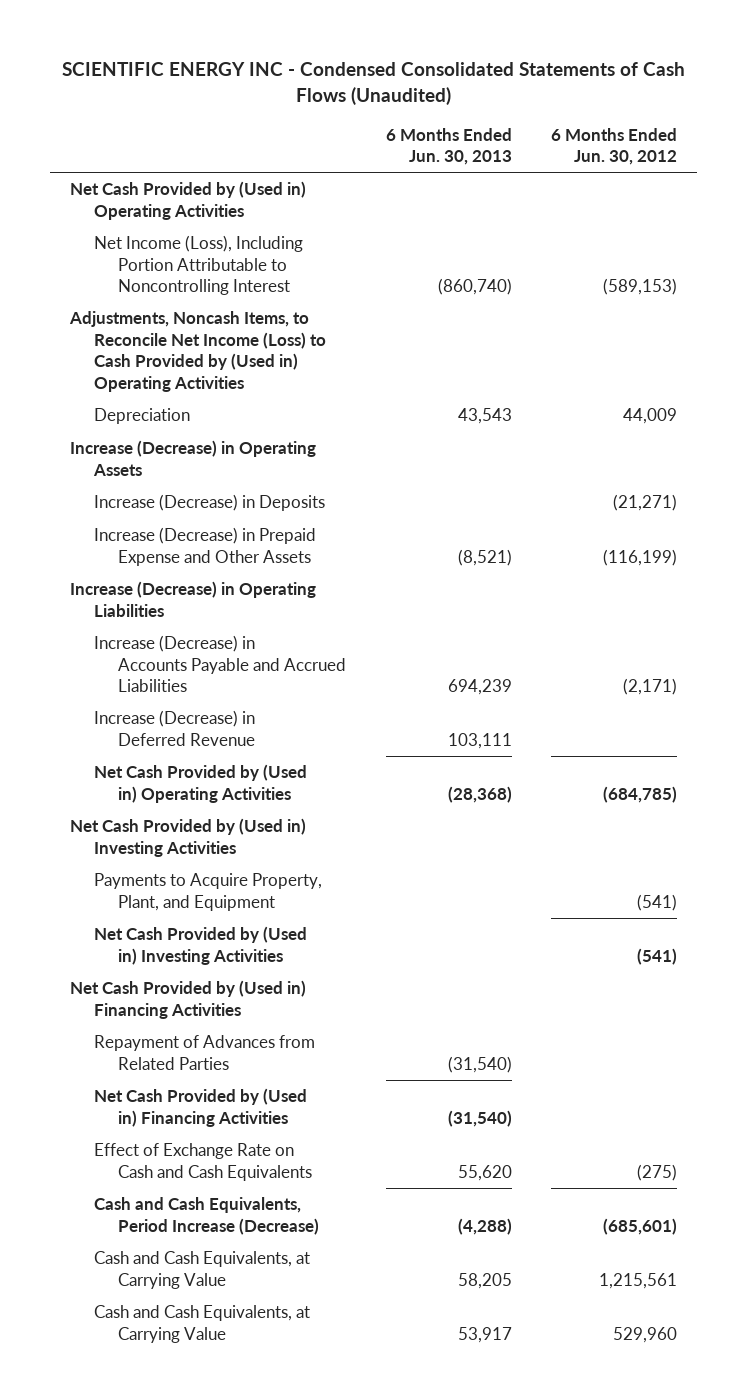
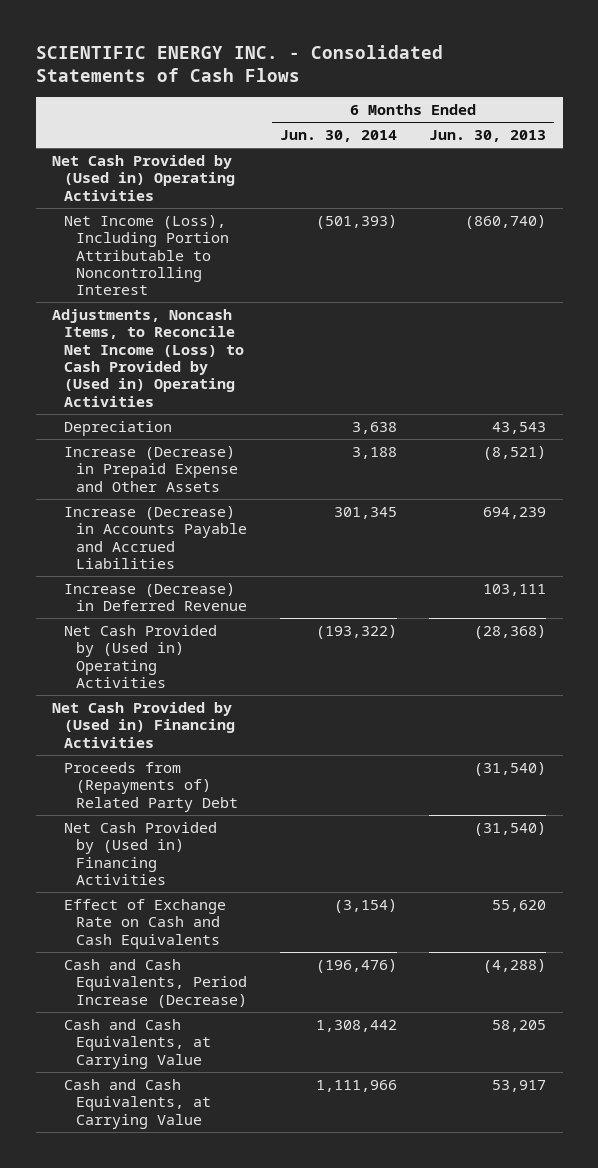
- SCIENTIFIC ENERGY INC - Condensed Consolidated Statements of Cash Flows (Unaudited)
+ SCIENTIFIC ENERGY INC. - Consolidated Statements of Cash Flows
- | 6 Months Ended Jun. 30, 2013 | 6 Months Ended Jun. 30, 2012
+ | 6 Months Ended Jun. 30, 2014 | 6 Months Ended Jun. 30, 2013
- Increase (Decrease) in Operating Assets
- Increase (Decrease) in Deposits | | (21,271)
- Increase (Decrease) in Operating Liabilities
- Net Cash Provided by (Used in) Investing Activities
- Payments to Acquire Property, Plant, and Equipment | | (541)
- Net Cash Provided by (Used in) Investing Activities | | (541)
- Repayment of Advances from Related Parties | (31,540) |
+ Proceeds from (Repayments of) Related Party Debt | | (31,540)

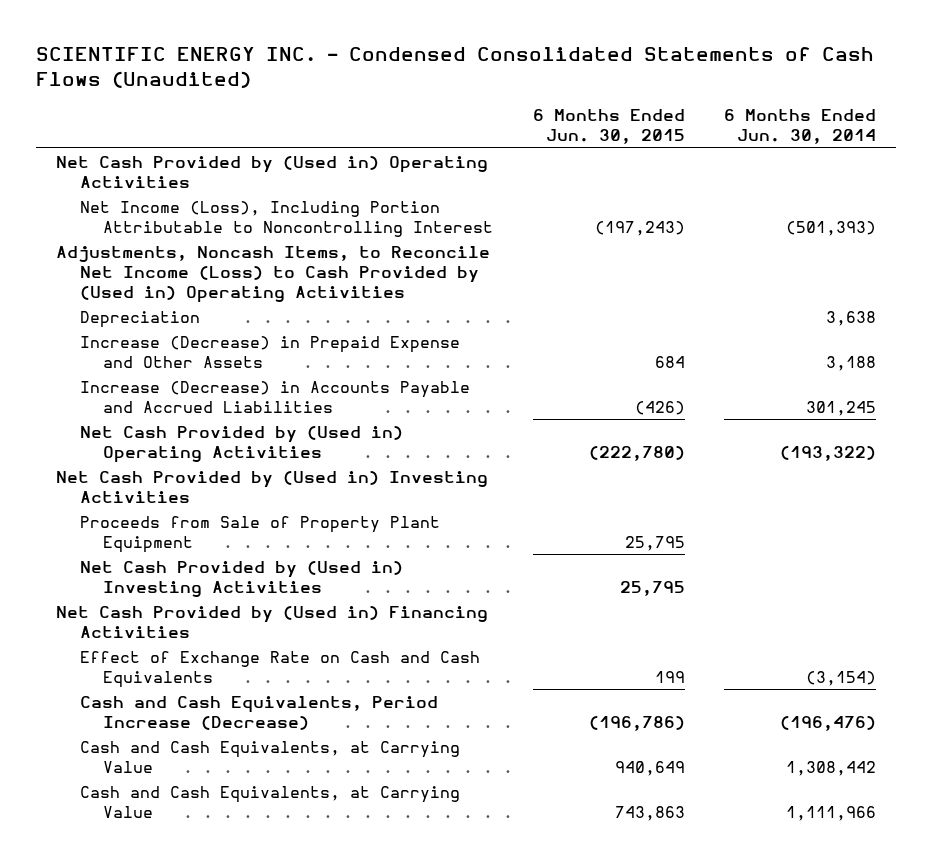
- SCIENTIFIC ENERGY INC. - Consolidated Statements of Cash Flows
+ SCIENTIFIC ENERGY INC. - Condensed Consolidated Statements of Cash Flows (Unaudited)
- | 6 Months Ended Jun. 30, 2014 | 6 Months Ended Jun. 30, 2013
+ | 6 Months Ended Jun. 30, 2015 | 6 Months Ended Jun. 30, 2014
- Increase (Decrease) in Accounts Payable and Accrued Liabilities | 301,345 | 694,239
- Increase (Decrease) in Deferred Revenue | | 103,111
+ Increase (Decrease) in Accounts Payable and Accrued Liabilities | (426) | 301,245
- Net Cash Provided by (Used in) Financing Activities
- Proceeds from (Repayments of) Related Party Debt | | (31,540)
+ Net Cash Provided by (Used in) Investing Activities
+ Proceeds from Sale of Property Plant Equipment | 25,795 |
+ Net Cash Provided by (Used in) Investing Activities | 25,795 |

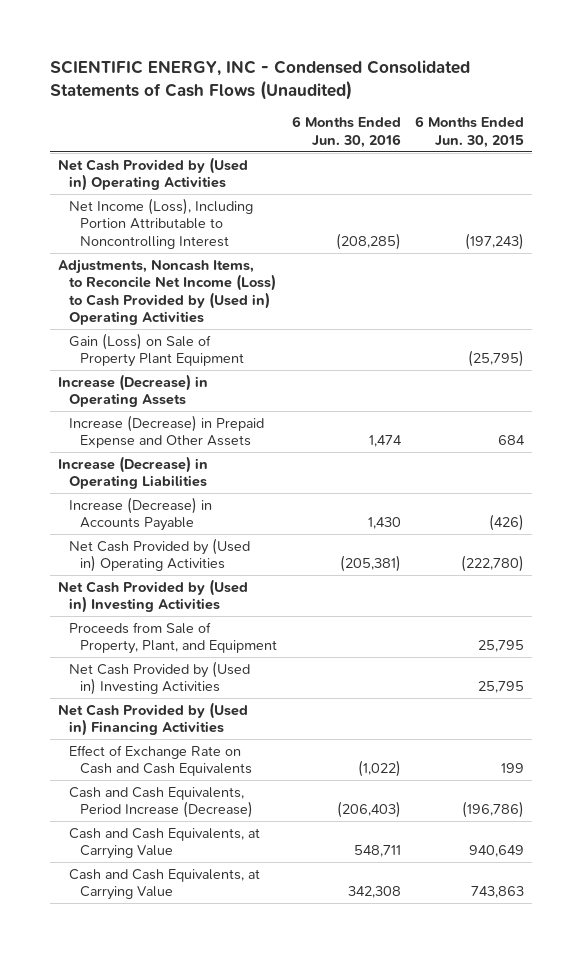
- SCIENTIFIC ENERGY INC. - Condensed Consolidated Statements of Cash Flows (Unaudited)
+ SCIENTIFIC ENERGY, INC - Condensed Consolidated Statements of Cash Flows (Unaudited)
- | 6 Months Ended Jun. 30, 2015 | 6 Months Ended Jun. 30, 2014
+ | 6 Months Ended Jun. 30, 2016 | 6 Months Ended Jun. 30, 2015
- Depreciation | | 3,638
+ Gain (Loss) on Sale of Property Plant Equipment | | (25,795)
+ Increase (Decrease) in Operating Assets
- Increase (Decrease) in Accounts Payable and Accrued Liabilities | (426) | 301,245
+ Increase (Decrease) in Operating Liabilities
+ Increase (Decrease) in Accounts Payable | 1,430 | (426)
- Proceeds from Sale of Property Plant Equipment | 25,795 |
+ Proceeds from Sale of Property, Plant, and Equipment | | 25,795

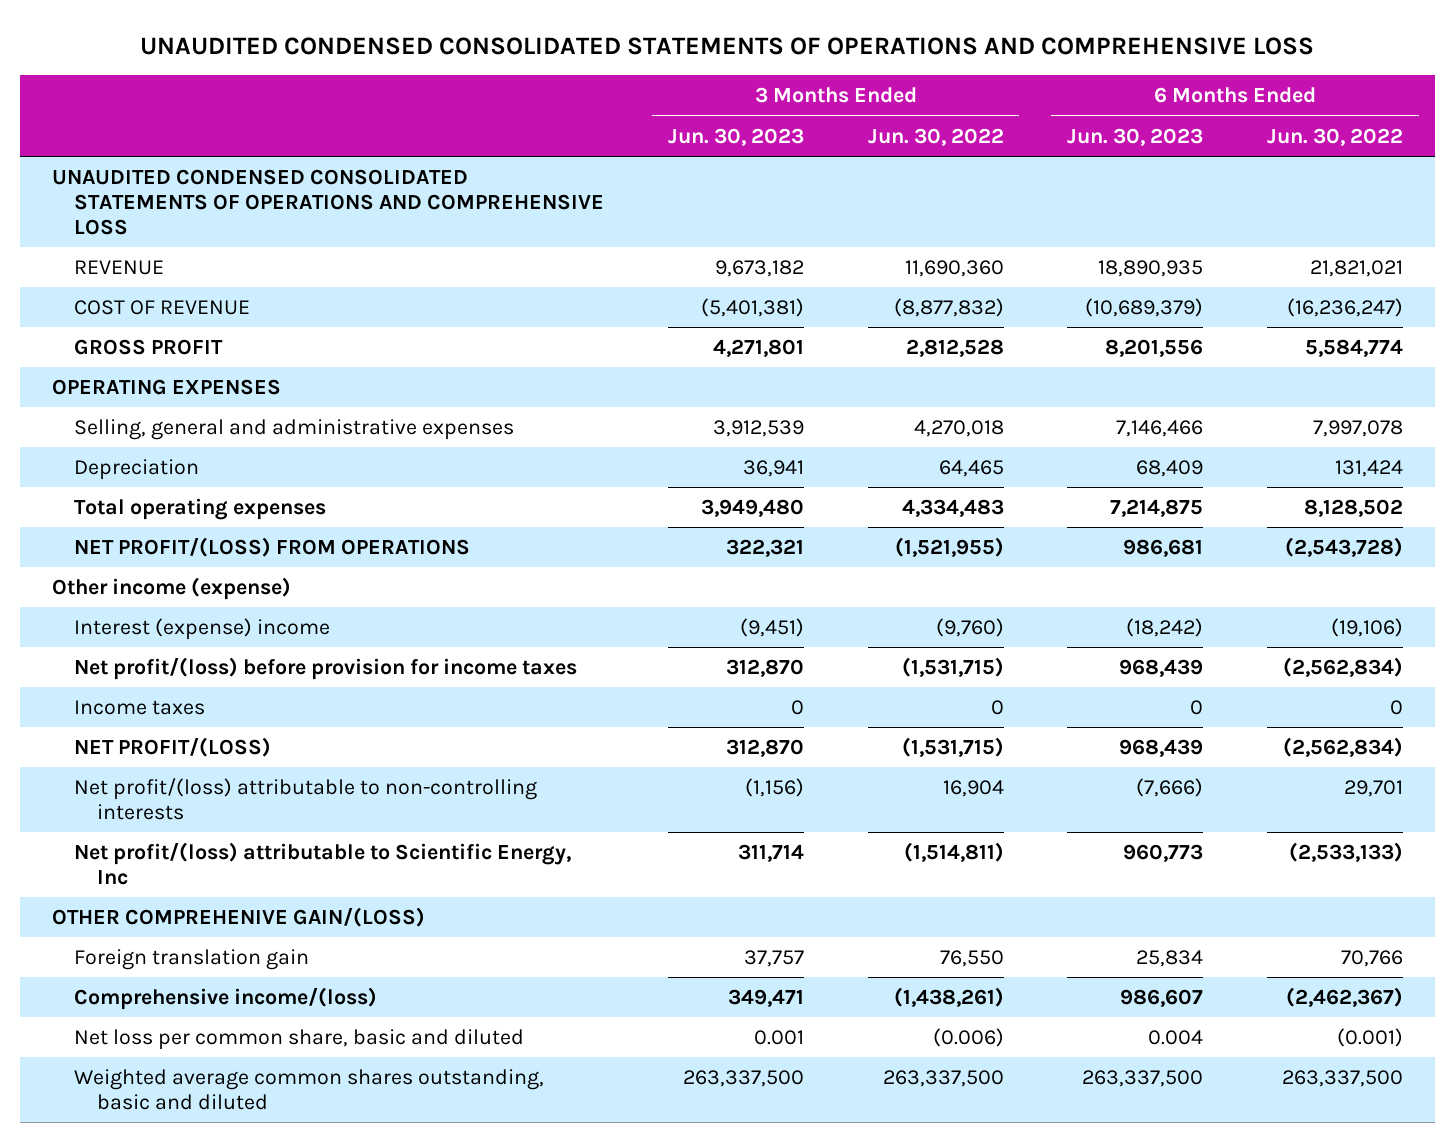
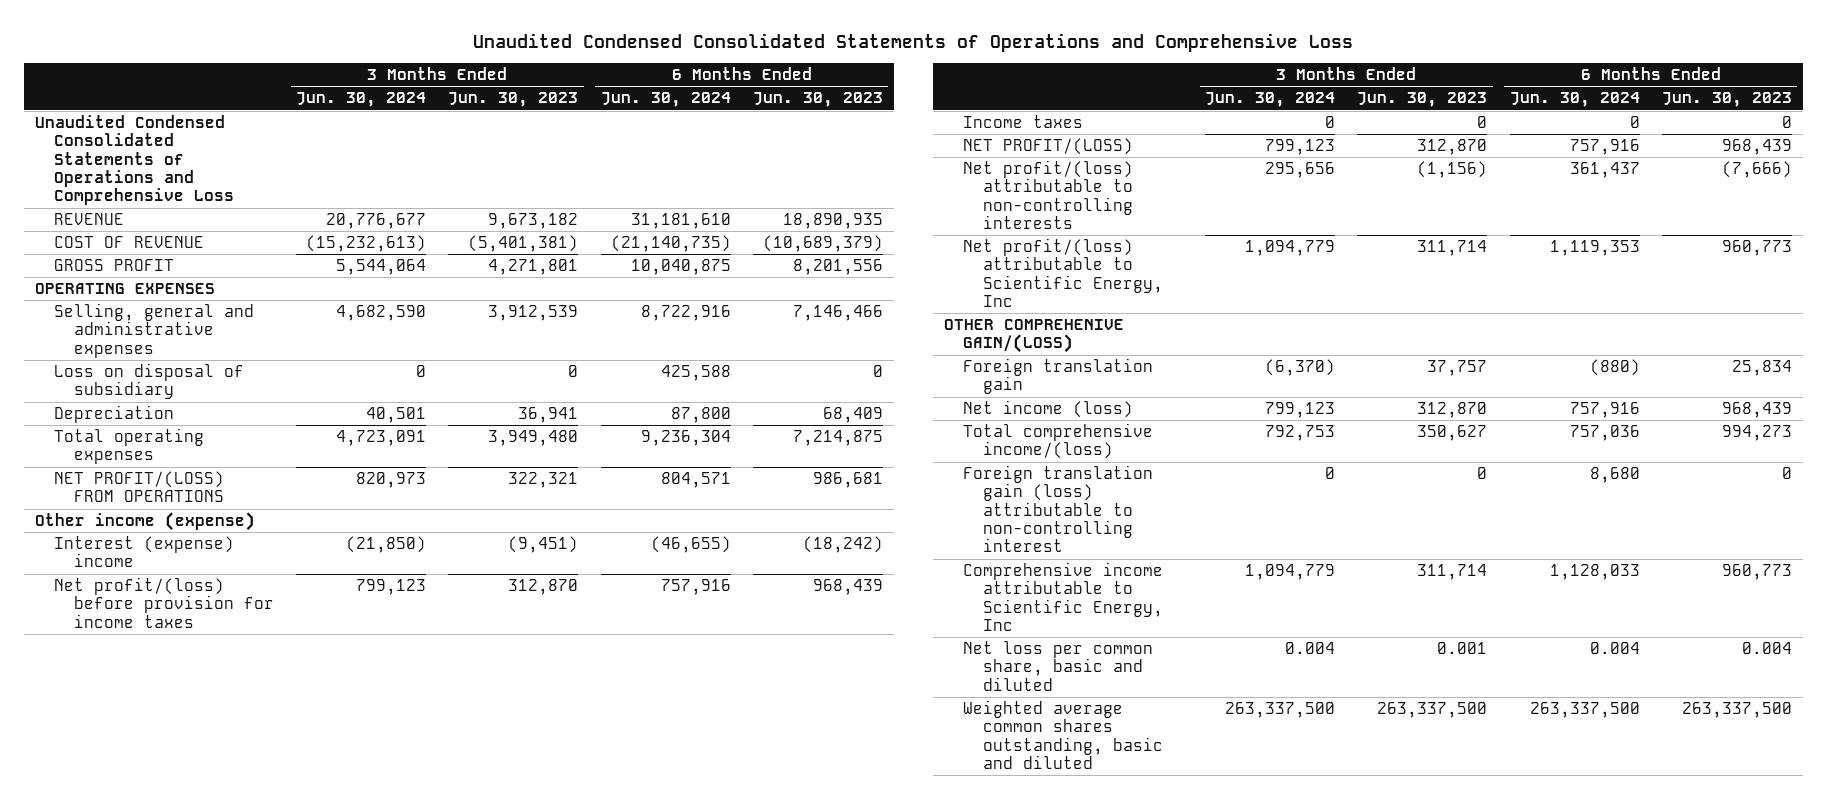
- UNAUDITED CONDENSED CONSOLIDATED STATEMENTS OF OPERATIONS AND COMPREHENSIVE LOSS
+ Unaudited Condensed Consolidated Statements of Operations and Comprehensive Loss
- | 3 Months Ended Jun. 30, 2023 | 3 Months Ended Jun. 30, 2022 | 6 Months Ended Jun. 30, 2023 | 6 Months Ended Jun. 30, 2022
+ | 3 Months Ended Jun. 30, 2024 | 3 Months Ended Jun. 30, 2023 | 6 Months Ended Jun. 30, 2024 | 6 Months Ended Jun. 30, 2023
- UNAUDITED CONDENSED CONSOLIDATED STATEMENTS OF OPERATIONS AND COMPREHENSIVE LOSS
+ Unaudited Condensed Consolidated Statements of Operations and Comprehensive Loss
+ Loss on disposal of subsidiary | 0 | 0 | 425,588 | 0
- Comprehensive income/(loss) | 349,471 | (1,438,261) | 986,607 | (2,462,367)
+ Net income (loss) | 799,123 | 312,870 | 757,916 | 968,439
+ Total comprehensive income/(loss) | 792,753 | 350,627 | 757,036 | 994,273
+ Foreign translation gain (loss) attributable to non-controlling interest | 0 | 0 | 8,680 | 0
+ Comprehensive income attributable to Scientific Energy, Inc | 1,094,779 | 311,714 | 1,128,033 | 960,773

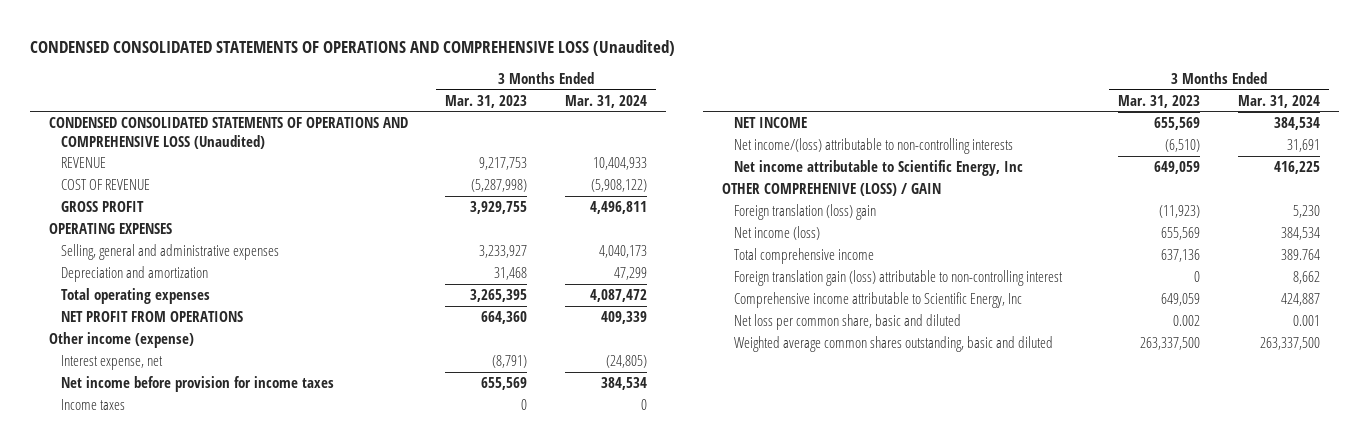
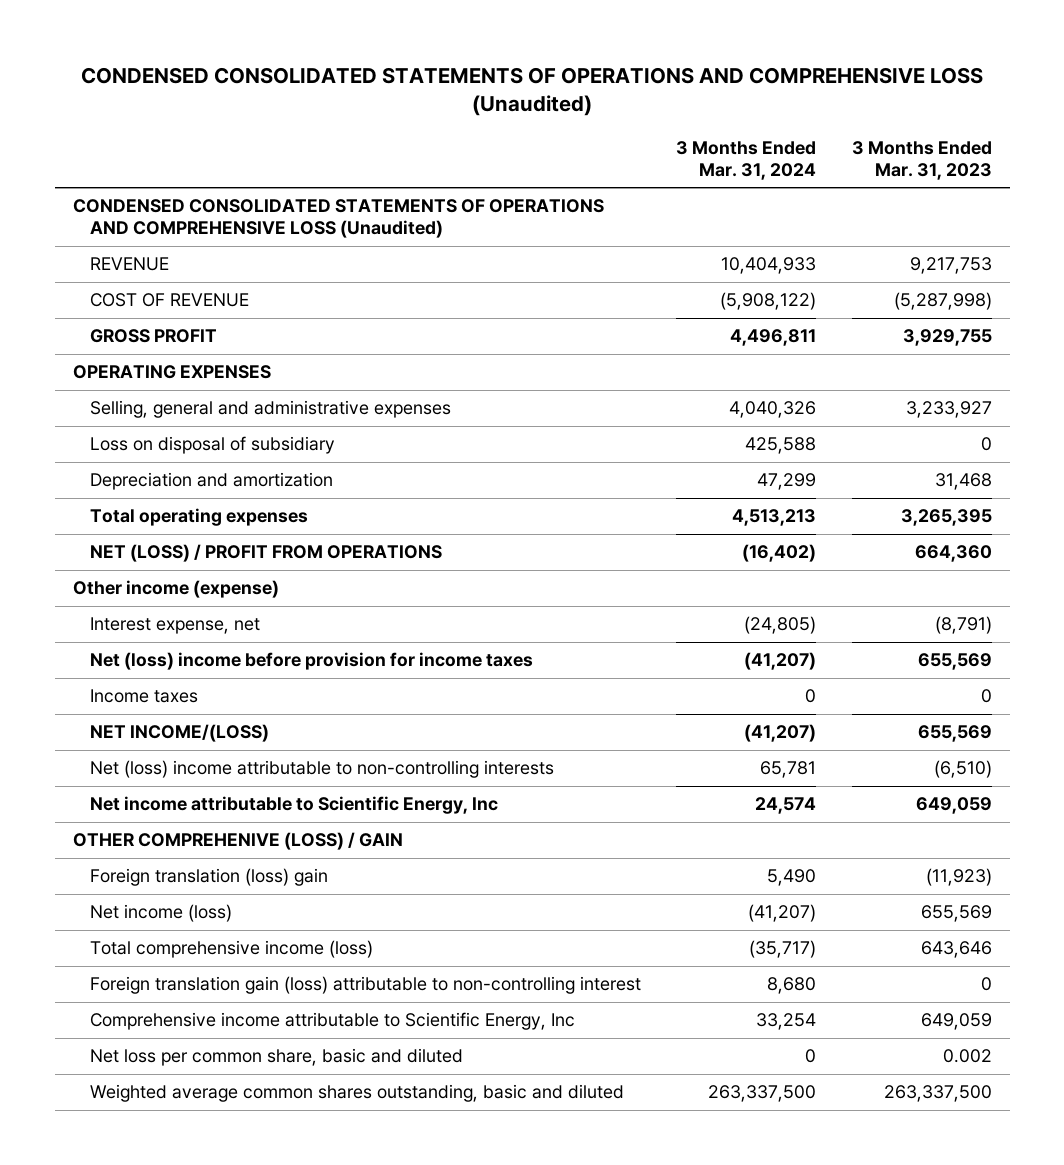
- | 3 Months Ended Mar. 31, 2023 | 3 Months Ended Mar. 31, 2024
+ | 3 Months Ended Mar. 31, 2024 | 3 Months Ended Mar. 31, 2023
- Selling, general and administrative expenses | 3,233,927 | 4,040,173
+ Selling, general and administrative expenses | 4,040,326 | 3,233,927
+ Loss on disposal of subsidiary | 425,588 | 0
- Total operating expenses | 3,265,395 | 4,087,472
- NET PROFIT FROM OPERATIONS | 664,360 | 409,339
+ Total operating expenses | 4,513,213 | 3,265,395
+ NET (LOSS) / PROFIT FROM OPERATIONS | (16,402) | 664,360
- Net income before provision for income taxes | 655,569 | 384,534
+ Net (loss) income before provision for income taxes | (41,207) | 655,569
- NET INCOME | 655,569 | 384,534
- Net income/(loss) attributable to non-controlling interests | (6,510) | 31,691
- Net income attributable to Scientific Energy, Inc | 649,059 | 416,225
+ NET INCOME/(LOSS) | (41,207) | 655,569
+ Net (loss) income attributable to non-controlling interests | 65,781 | (6,510)
+ Net income attributable to Scientific Energy, Inc | 24,574 | 649,059
- Foreign translation (loss) gain | (11,923) | 5,230
- Net income (loss) | 655,569 | 384,534
- Total comprehensive income | 637,136 | 389.764
- Foreign translation gain (loss) attributable to non-controlling interest | 0 | 8,662
- Comprehensive income attributable to Scientific Energy, Inc | 649,059 | 424,887
- Net loss per common share, basic and diluted | 0.002 | 0.001
+ Foreign translation (loss) gain | 5,490 | (11,923)
+ Net income (loss) | (41,207) | 655,569
+ Total comprehensive income (loss) | (35,717) | 643,646
+ Foreign translation gain (loss) attributable to non-controlling interest | 8,680 | 0
+ Comprehensive income attributable to Scientific Energy, Inc | 33,254 | 649,059
+ Net loss per common share, basic and diluted | 0 | 0.002

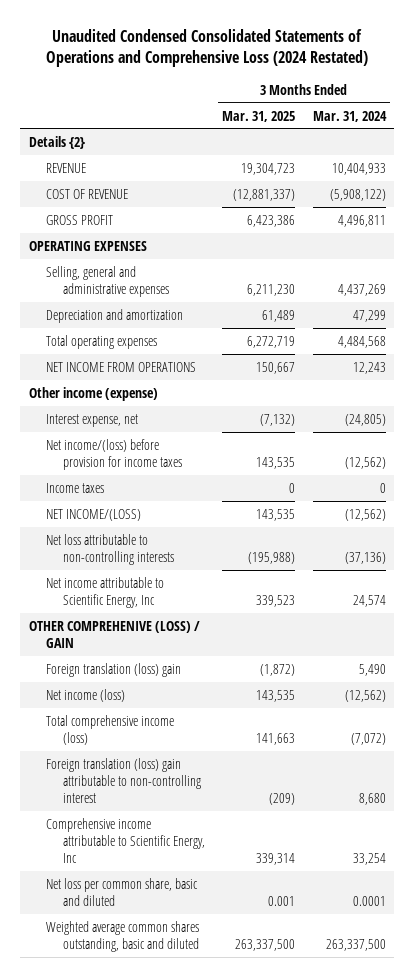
- CONDENSED CONSOLIDATED STATEMENTS OF OPERATIONS AND COMPREHENSIVE LOSS (Unaudited)
+ Unaudited Condensed Consolidated Statements of Operations and Comprehensive Loss (2024 Restated)
- | 3 Months Ended Mar. 31, 2024 | 3 Months Ended Mar. 31, 2023
+ | 3 Months Ended Mar. 31, 2025 | 3 Months Ended Mar. 31, 2024
- CONDENSED CONSOLIDATED STATEMENTS OF OPERATIONS AND COMPREHENSIVE LOSS (Unaudited)
+ Details {2}
- Selling, general and administrative expenses | 4,040,326 | 3,233,927
- Loss on disposal of subsidiary | 425,588 | 0
+ Selling, general and administrative expenses | 6,211,230 | 4,437,269
- Total operating expenses | 4,513,213 | 3,265,395
- NET (LOSS) / PROFIT FROM OPERATIONS | (16,402) | 664,360
+ Total operating expenses | 6,272,719 | 4,484,568
+ NET INCOME FROM OPERATIONS | 150,667 | 12,243
- Net (loss) income before provision for income taxes | (41,207) | 655,569
+ Net income/(loss) before provision for income taxes | 143,535 | (12,562)
- NET INCOME/(LOSS) | (41,207) | 655,569
- Net (loss) income attributable to non-controlling interests | 65,781 | (6,510)
+ NET INCOME/(LOSS) | 143,535 | (12,562)
+ Net loss attributable to non-controlling interests | (195,988) | (37,136)
- Net income (loss) | (41,207) | 655,569
- Total comprehensive income (loss) | (35,717) | 643,646
- Foreign translation gain (loss) attributable to non-controlling interest | 8,680 | 0
+ Net income (loss) | 143,535 | (12,562)
+ Total comprehensive income (loss) | 141,663 | (7,072)
+ Foreign translation (loss) gain attributable to non-controlling interest | (209) | 8,680
- Net loss per common share, basic and diluted | 0 | 0.002
+ Net loss per common share, basic and diluted | 0.001 | 0.0001

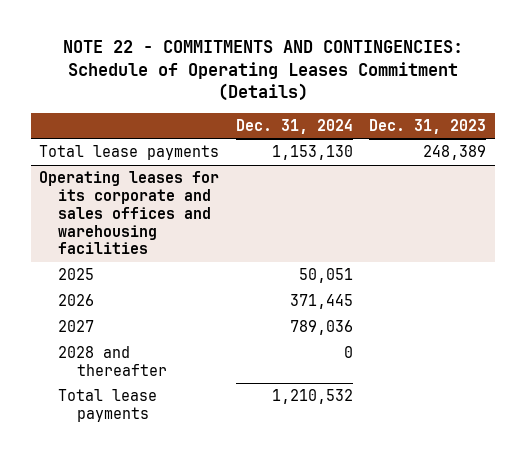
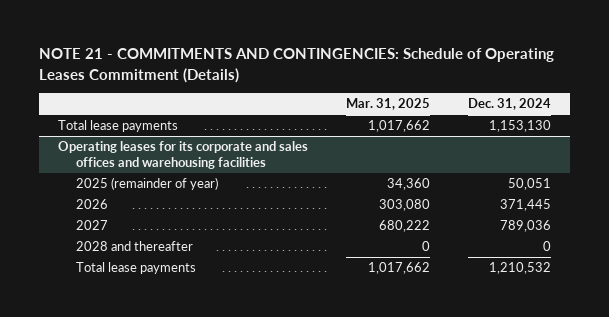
- NOTE 22 - COMMITMENTS AND CONTINGENCIES: Schedule of Operating Leases Commitment (Details)
+ NOTE 21 - COMMITMENTS AND CONTINGENCIES: Schedule of Operating Leases Commitment (Details)
- | Dec. 31, 2024 | Dec. 31, 2023
+ | Mar. 31, 2025 | Dec. 31, 2024
@ Operating leases for its corporate and sales offices and warehousing facilities
- 2025 | 50,051 |
+ 2025 (remainder of year) | 34,360 | 50,051

